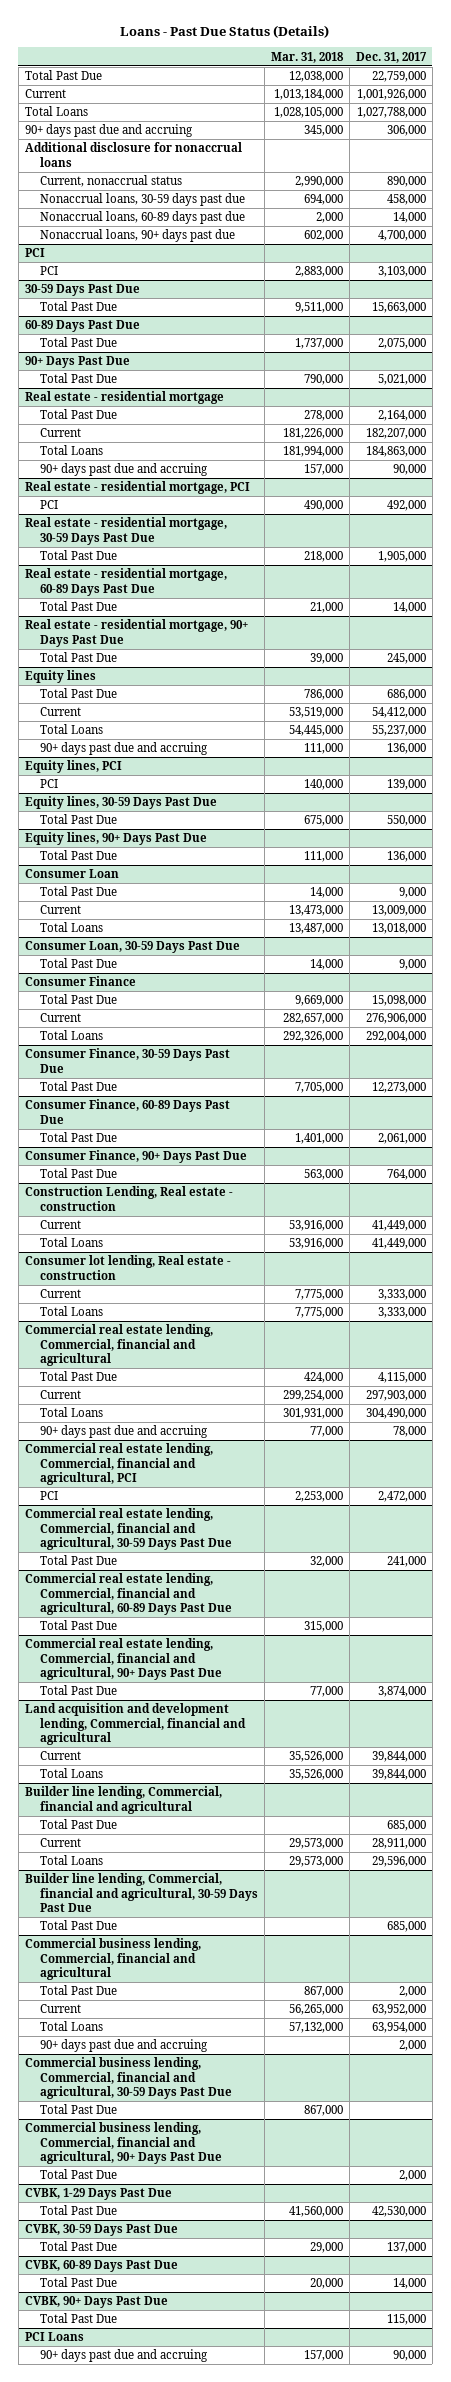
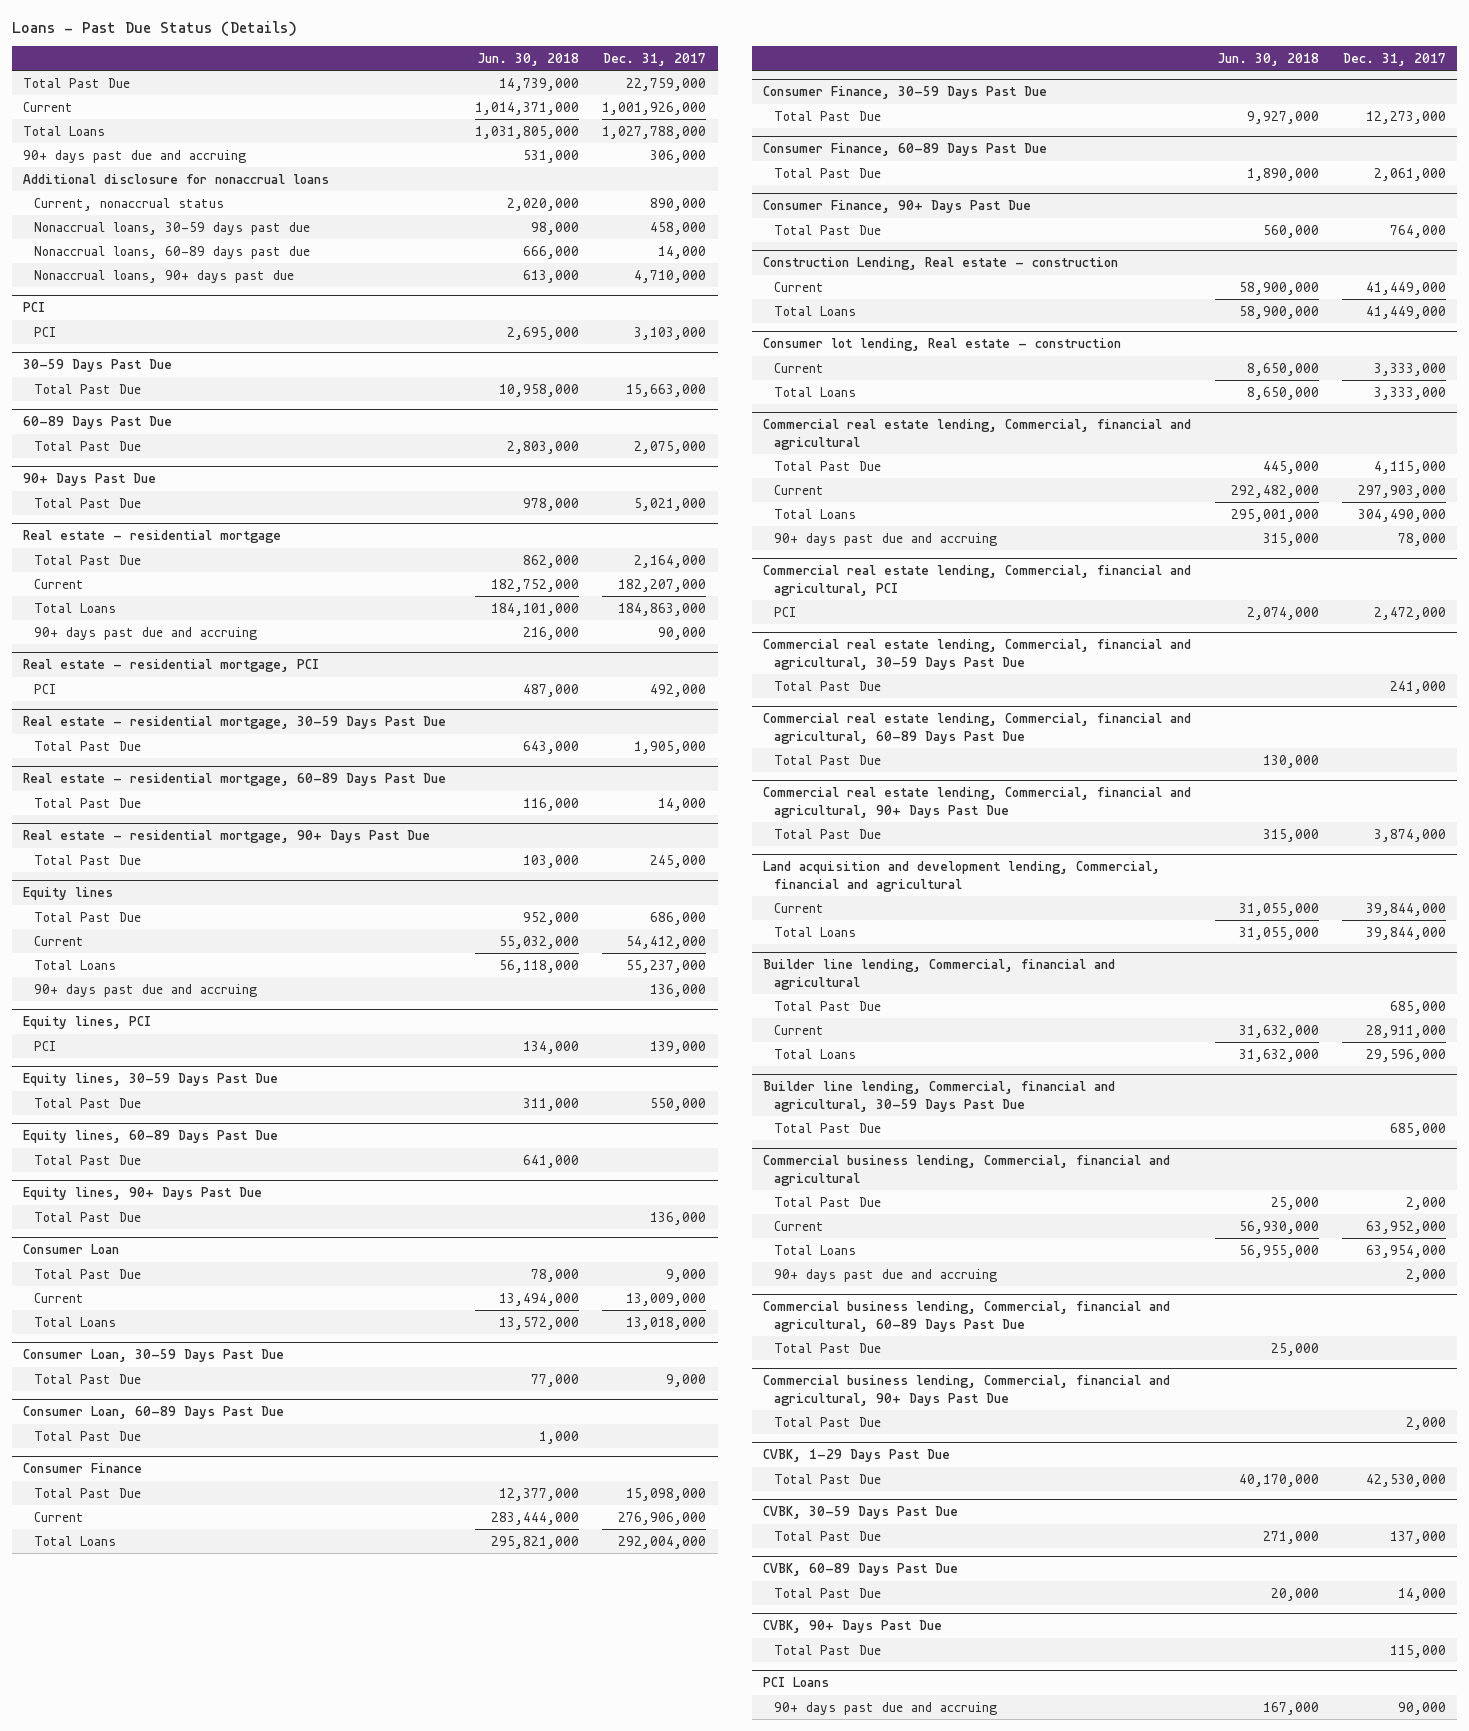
- | Mar. 31, 2018 | Dec. 31, 2017
+ | Jun. 30, 2018 | Dec. 31, 2017
- Nonaccrual loans, 90+ days past due | 602,000 | 4,700,000
+ Nonaccrual loans, 90+ days past due | 613,000 | 4,710,000
+ Equity lines, 60-89 Days Past Due
+ Total Past Due | 641,000 |
+ Consumer Loan, 60-89 Days Past Due
+ Total Past Due | 1,000 |
- Commercial business lending, Commercial, financial and agricultural, 30-59 Days Past Due
+ Commercial business lending, Commercial, financial and agricultural, 60-89 Days Past Due

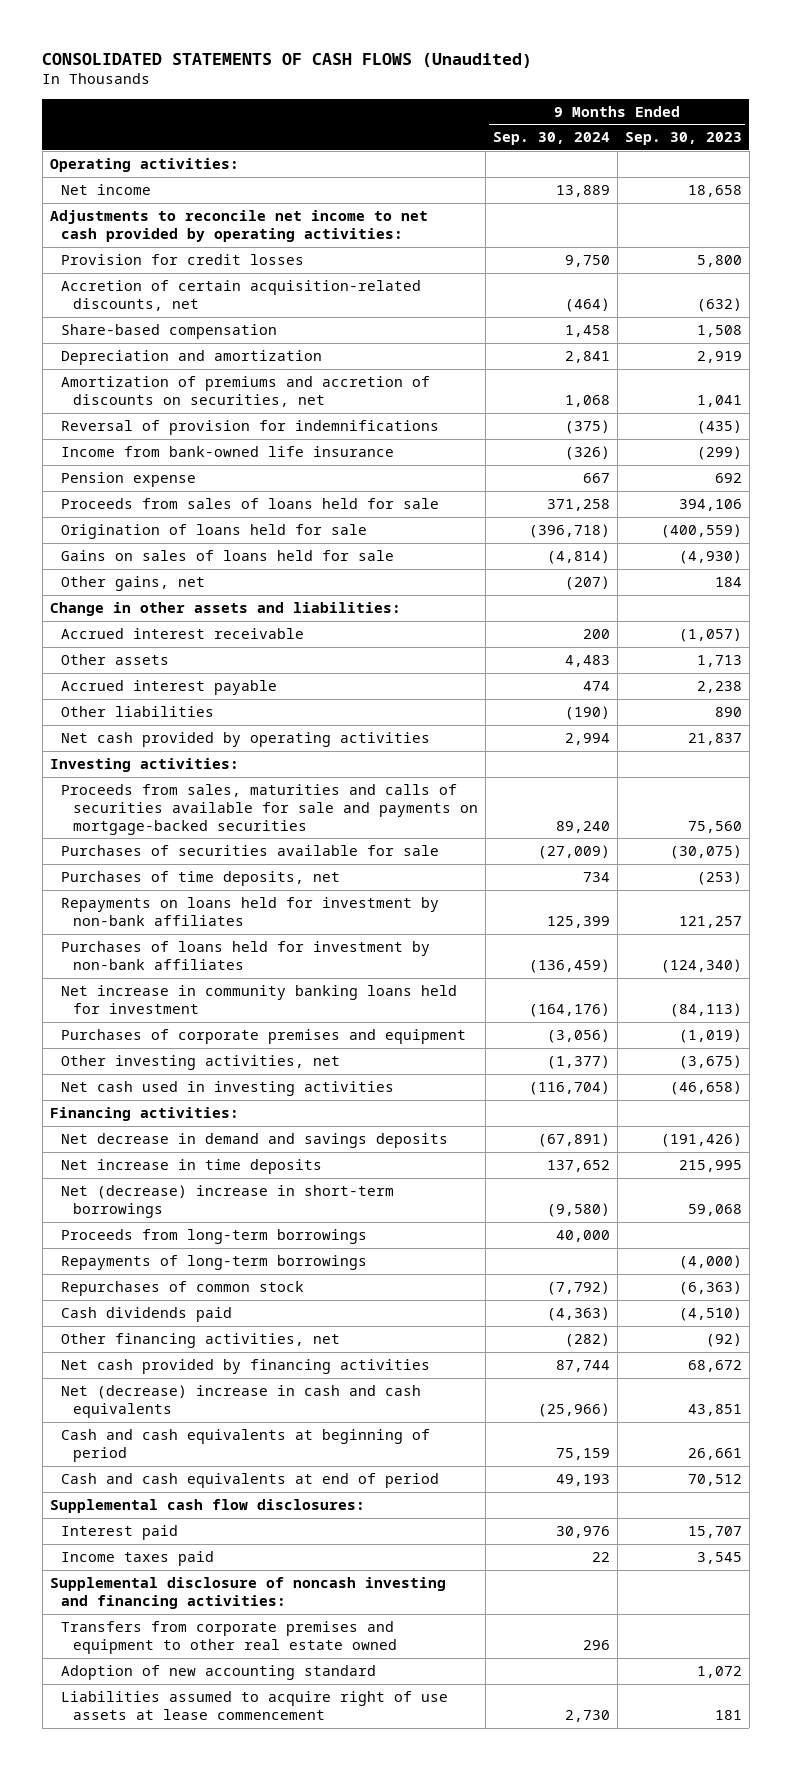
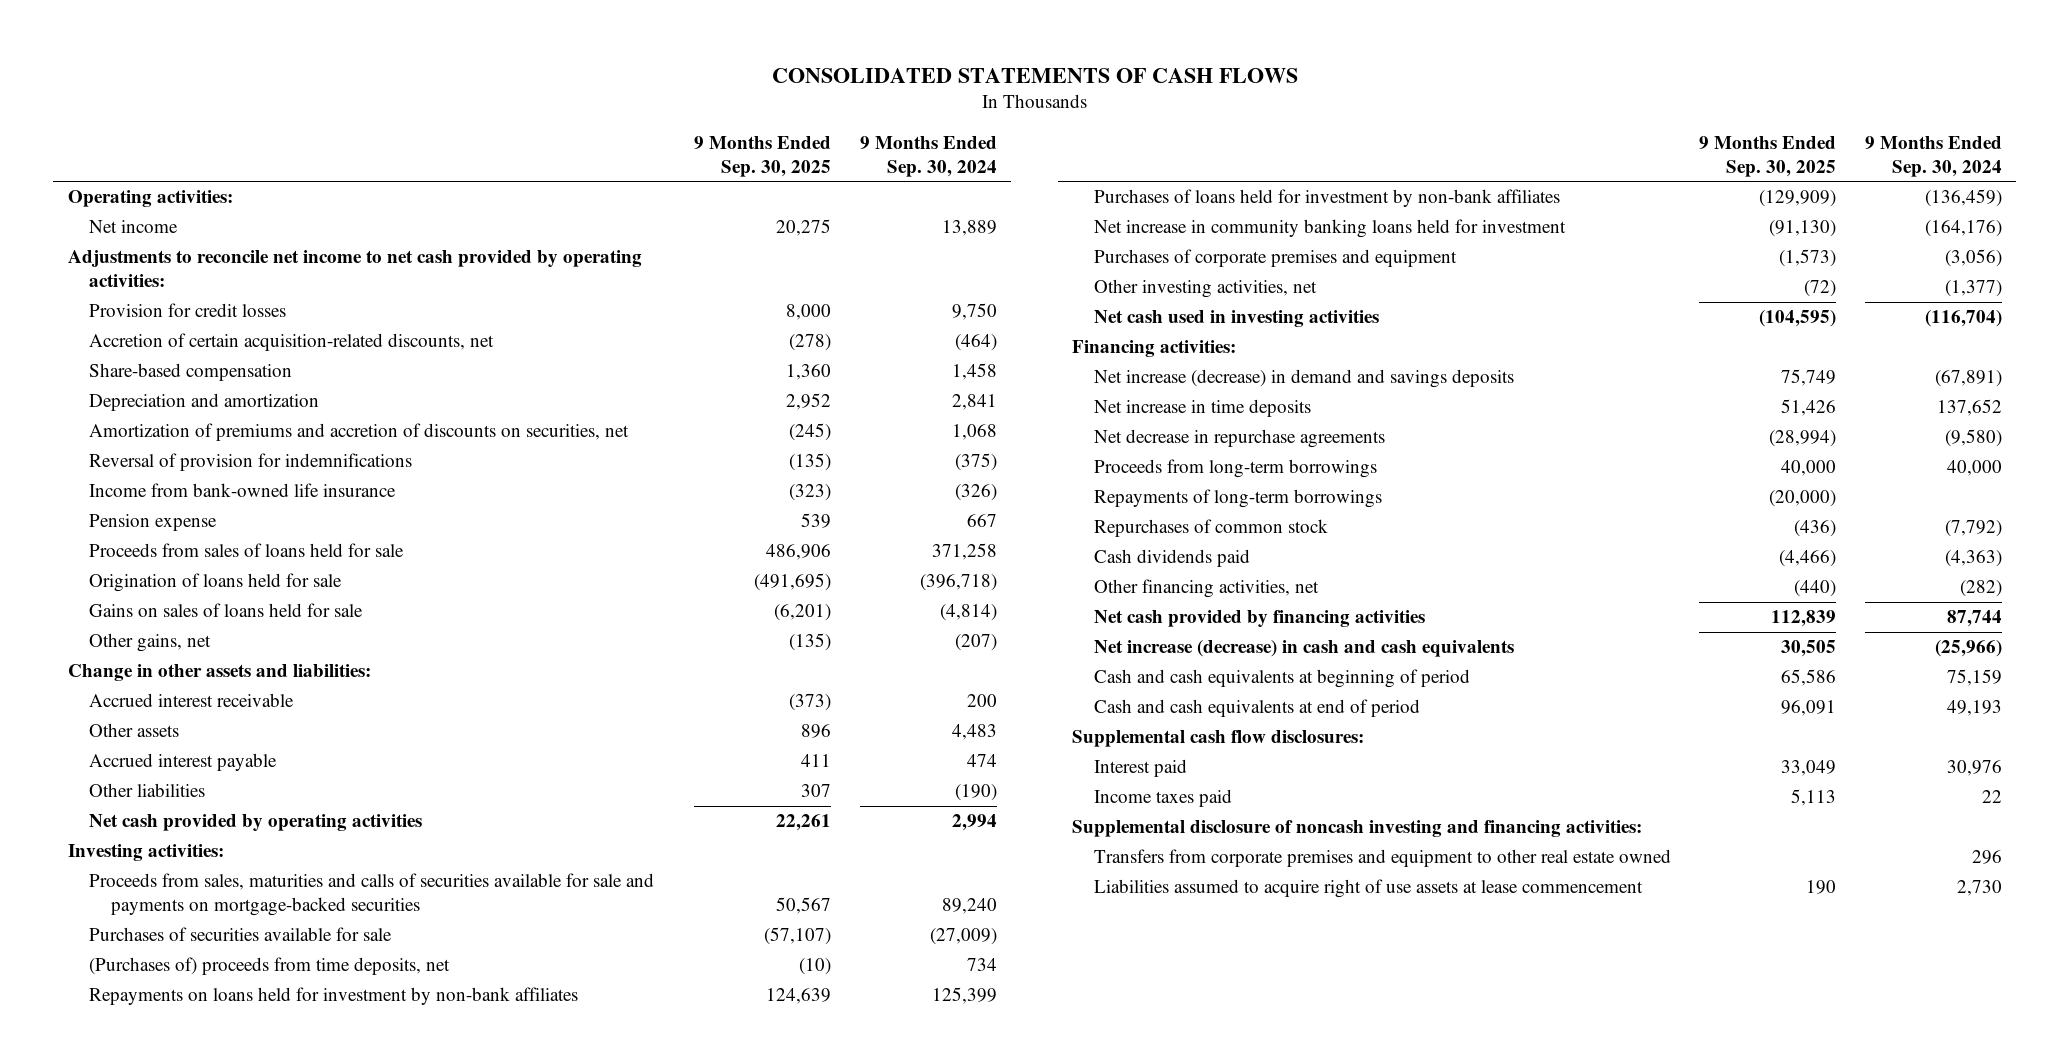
- CONSOLIDATED STATEMENTS OF CASH FLOWS (Unaudited)
+ CONSOLIDATED STATEMENTS OF CASH FLOWS
- | 9 Months Ended Sep. 30, 2024 | 9 Months Ended Sep. 30, 2023
+ | 9 Months Ended Sep. 30, 2025 | 9 Months Ended Sep. 30, 2024
- Purchases of time deposits, net | 734 | (253)
+ (Purchases of) proceeds from time deposits, net | (10) | 734
- Net decrease in demand and savings deposits | (67,891) | (191,426)
+ Net increase (decrease) in demand and savings deposits | 75,749 | (67,891)
- Net (decrease) increase in short-term borrowings | (9,580) | 59,068
+ Net decrease in repurchase agreements | (28,994) | (9,580)
- Net (decrease) increase in cash and cash equivalents | (25,966) | 43,851
+ Net increase (decrease) in cash and cash equivalents | 30,505 | (25,966)
- Adoption of new accounting standard | | 1,072

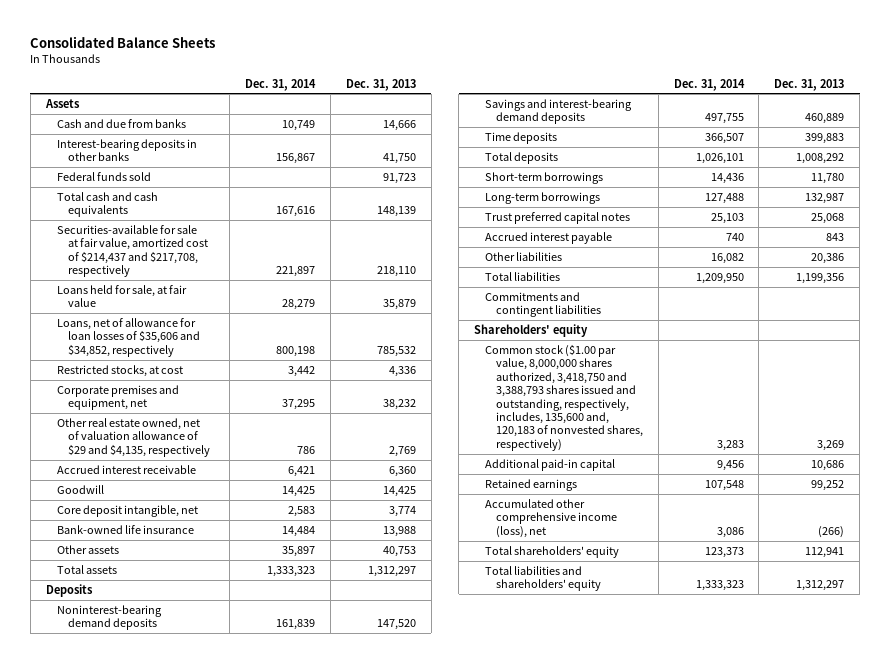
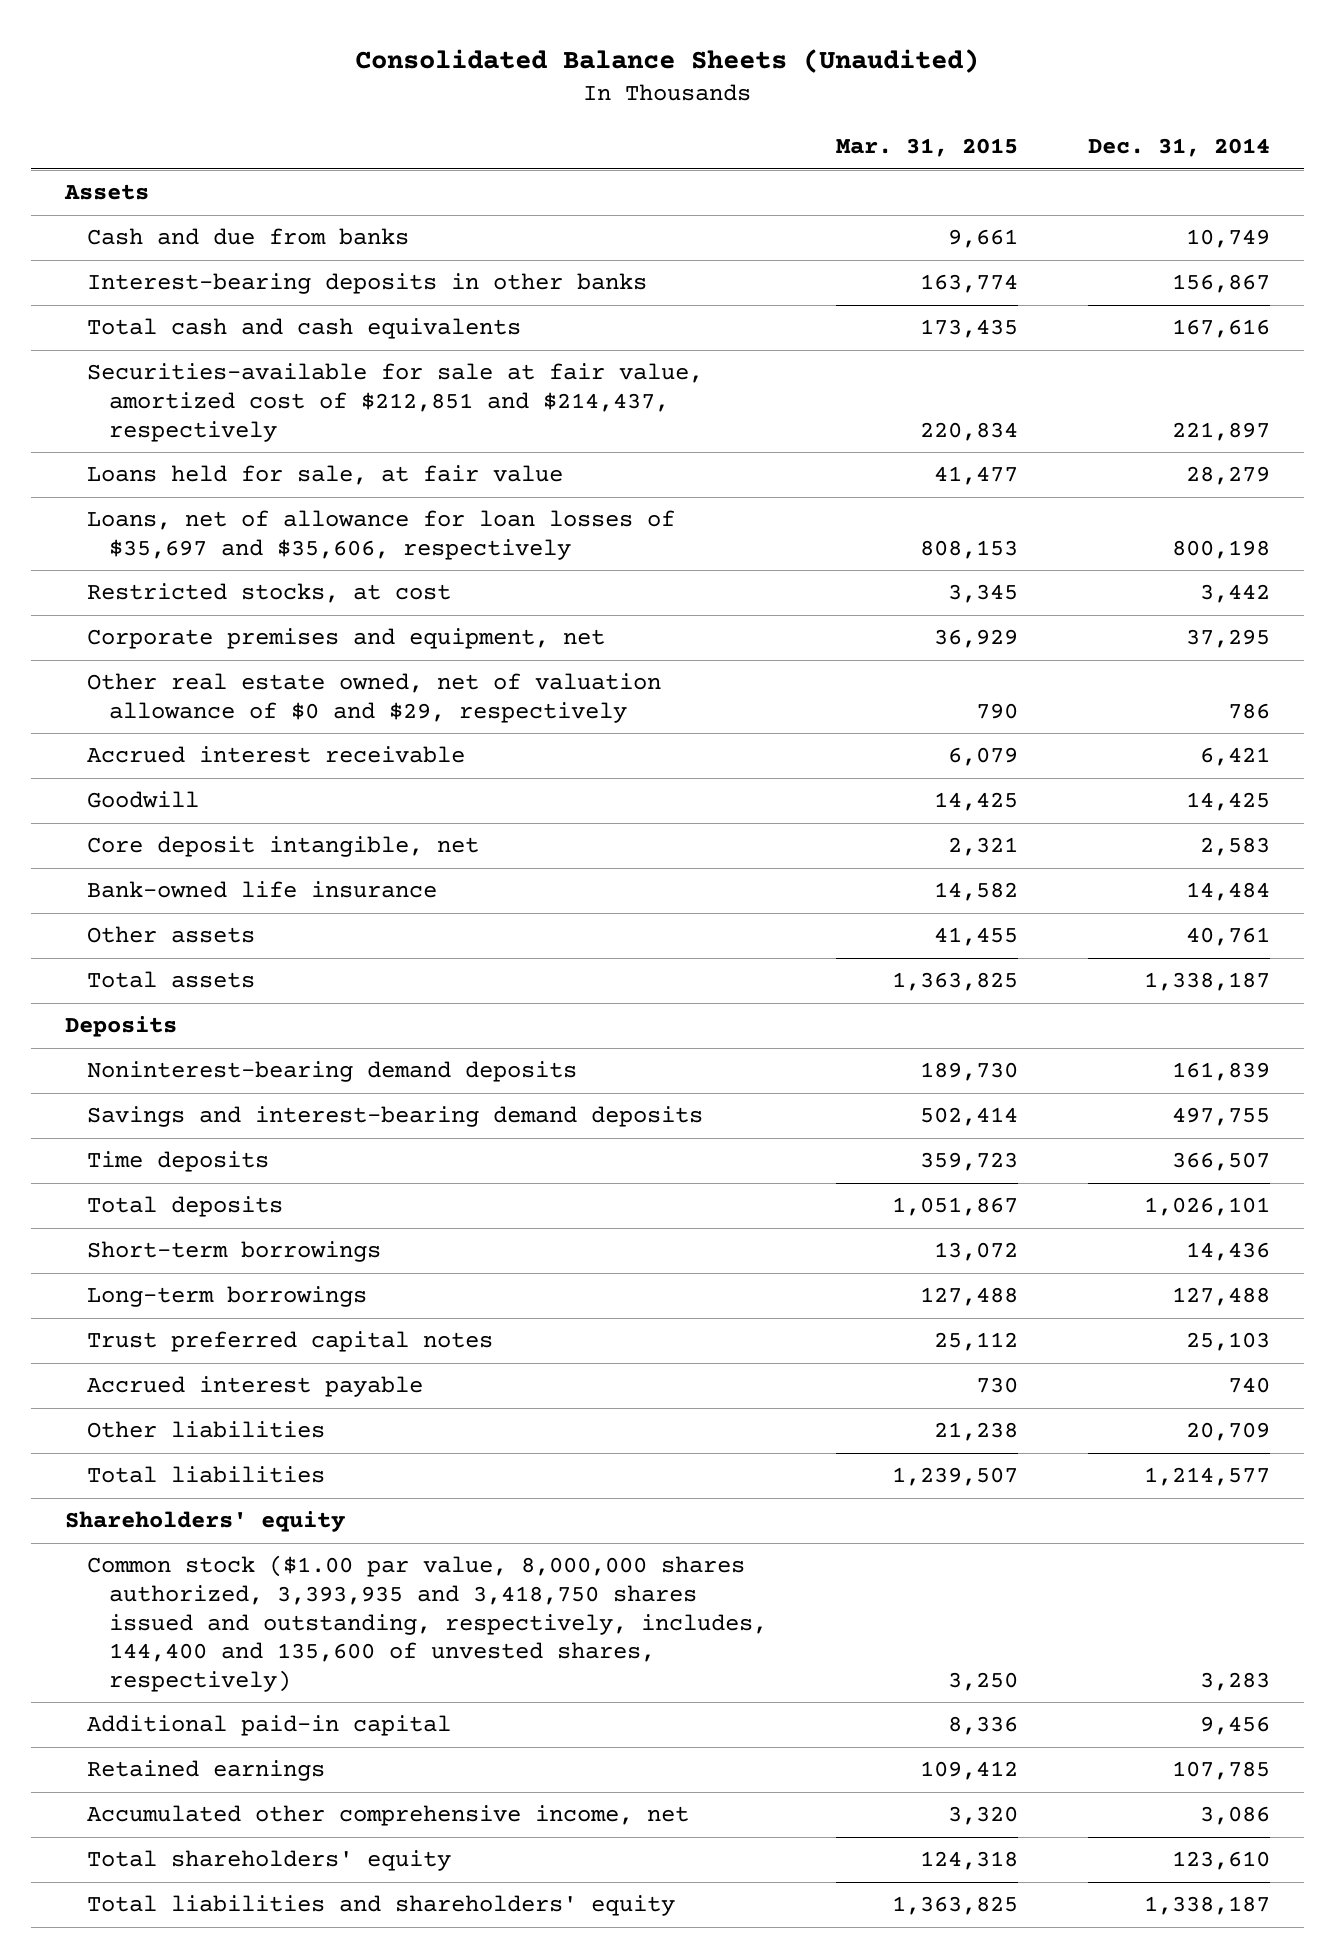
- Consolidated Balance Sheets
+ Consolidated Balance Sheets (Unaudited)
- | Dec. 31, 2014 | Dec. 31, 2013
+ | Mar. 31, 2015 | Dec. 31, 2014
- Federal funds sold | | 91,723
- Securities-available for sale at fair value, amortized cost of $214,437 and $217,708, respectively | 221,897 | 218,110
+ Securities-available for sale at fair value, amortized cost of $212,851 and $214,437, respectively | 220,834 | 221,897
- Loans, net of allowance for loan losses of $35,606 and $34,852, respectively | 800,198 | 785,532
+ Loans, net of allowance for loan losses of $35,697 and $35,606, respectively | 808,153 | 800,198
- Other real estate owned, net of valuation allowance of $29 and $4,135, respectively | 786 | 2,769
+ Other real estate owned, net of valuation allowance of $0 and $29, respectively | 790 | 786
- Other assets | 35,897 | 40,753
- Total assets | 1,333,323 | 1,312,297
+ Other assets | 41,455 | 40,761
+ Total assets | 1,363,825 | 1,338,187
- Other liabilities | 16,082 | 20,386
- Total liabilities | 1,209,950 | 1,199,356
- Commitments and contingent liabilities
+ Other liabilities | 21,238 | 20,709
+ Total liabilities | 1,239,507 | 1,214,577
- Common stock ($1.00 par value, 8,000,000 shares authorized, 3,418,750 and 3,388,793 shares issued and outstanding, respectively, includes, 135,600 and, 120,183 of nonvested shares, respectively) | 3,283 | 3,269
+ Common stock ($1.00 par value, 8,000,000 shares authorized, 3,393,935 and 3,418,750 shares issued and outstanding, respectively, includes, 144,400 and 135,600 of unvested shares, respectively) | 3,250 | 3,283
- Retained earnings | 107,548 | 99,252
- Accumulated other comprehensive income (loss), net | 3,086 | (266)
- Total shareholders' equity | 123,373 | 112,941
- Total liabilities and shareholders' equity | 1,333,323 | 1,312,297
+ Retained earnings | 109,412 | 107,785
+ Accumulated other comprehensive income, net | 3,320 | 3,086
+ Total shareholders' equity | 124,318 | 123,610
+ Total liabilities and shareholders' equity | 1,363,825 | 1,338,187

